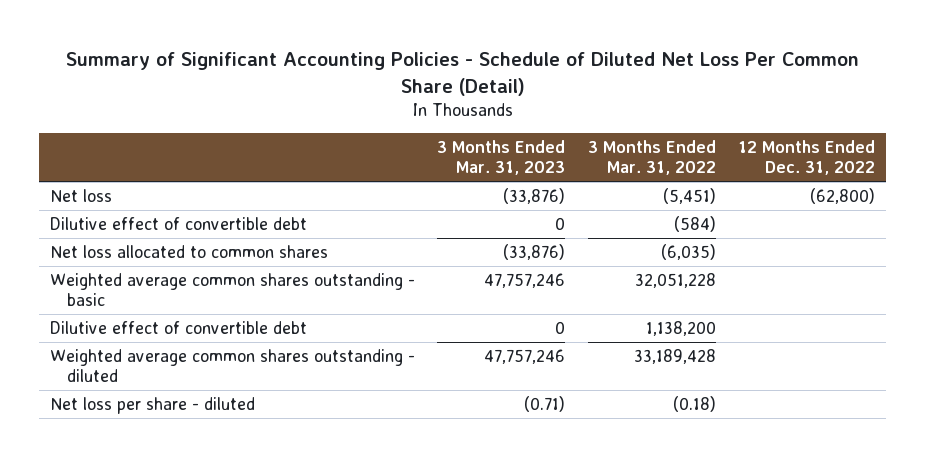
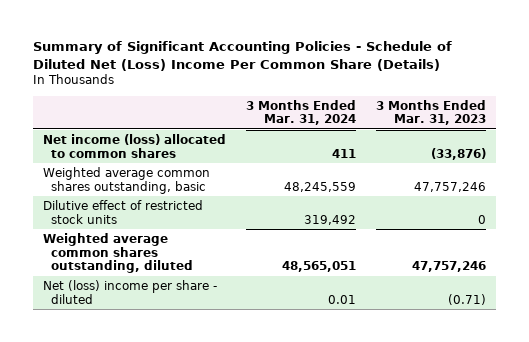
- Summary of Significant Accounting Policies - Schedule of Diluted Net Loss Per Common Share (Detail)
+ Summary of Significant Accounting Policies - Schedule of Diluted Net (Loss) Income Per Common Share (Details)
- | 3 Months Ended Mar. 31, 2023 | 3 Months Ended Mar. 31, 2022 | 12 Months Ended Dec. 31, 2022
+ | 3 Months Ended Mar. 31, 2024 | 3 Months Ended Mar. 31, 2023
- Net loss | (33,876) | (5,451) | (62,800)
- Dilutive effect of convertible debt | 0 | (584) |
- Net loss allocated to common shares | (33,876) | (6,035) |
- Weighted average common shares outstanding - basic | 47,757,246 | 32,051,228 |
- Dilutive effect of convertible debt | 0 | 1,138,200 |
- Weighted average common shares outstanding - diluted | 47,757,246 | 33,189,428 |
- Net loss per share - diluted | (0.71) | (0.18) |
+ Net income (loss) allocated to common shares | 411 | (33,876)
+ Weighted average common shares outstanding, basic | 48,245,559 | 47,757,246
+ Dilutive effect of restricted stock units | 319,492 | 0
+ Weighted average common shares outstanding, diluted | 48,565,051 | 47,757,246
+ Net (loss) income per share - diluted | 0.01 | (0.71)

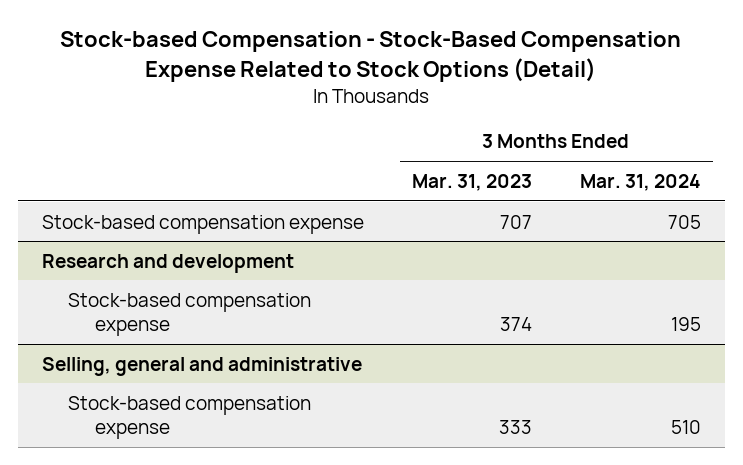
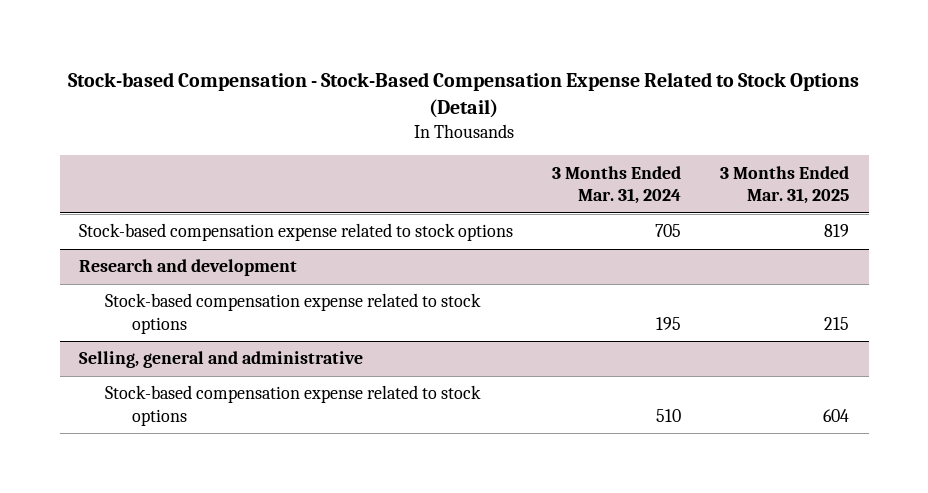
- | 3 Months Ended Mar. 31, 2023 | 3 Months Ended Mar. 31, 2024
+ | 3 Months Ended Mar. 31, 2024 | 3 Months Ended Mar. 31, 2025
- Stock-based compensation expense | 707 | 705
+ Stock-based compensation expense related to stock options | 705 | 819
@ Research and development
- Stock-based compensation expense | 374 | 195
+ Stock-based compensation expense related to stock options | 195 | 215
@ Selling, general and administrative
- Stock-based compensation expense | 333 | 510
+ Stock-based compensation expense related to stock options | 510 | 604

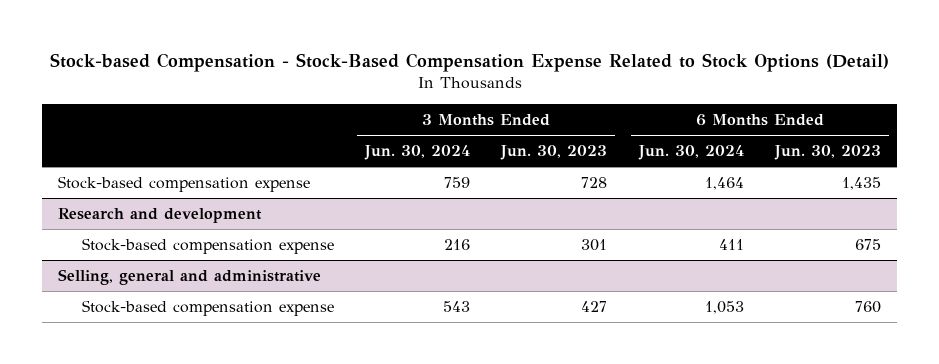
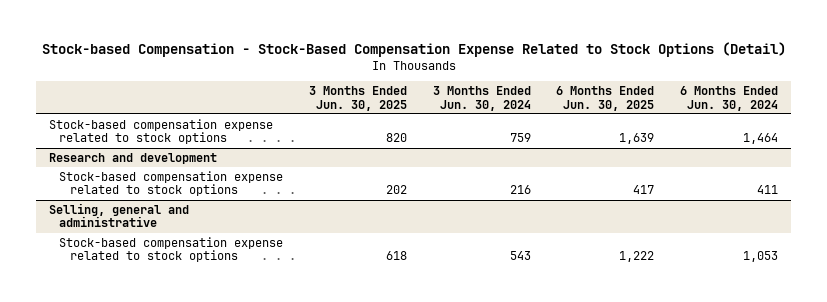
- | 3 Months Ended Jun. 30, 2024 | 3 Months Ended Jun. 30, 2023 | 6 Months Ended Jun. 30, 2024 | 6 Months Ended Jun. 30, 2023
+ | 3 Months Ended Jun. 30, 2025 | 3 Months Ended Jun. 30, 2024 | 6 Months Ended Jun. 30, 2025 | 6 Months Ended Jun. 30, 2024
- Stock-based compensation expense | 759 | 728 | 1,464 | 1,435
+ Stock-based compensation expense related to stock options | 820 | 759 | 1,639 | 1,464
@ Research and development
- Stock-based compensation expense | 216 | 301 | 411 | 675
+ Stock-based compensation expense related to stock options | 202 | 216 | 417 | 411
@ Selling, general and administrative
- Stock-based compensation expense | 543 | 427 | 1,053 | 760
+ Stock-based compensation expense related to stock options | 618 | 543 | 1,222 | 1,053

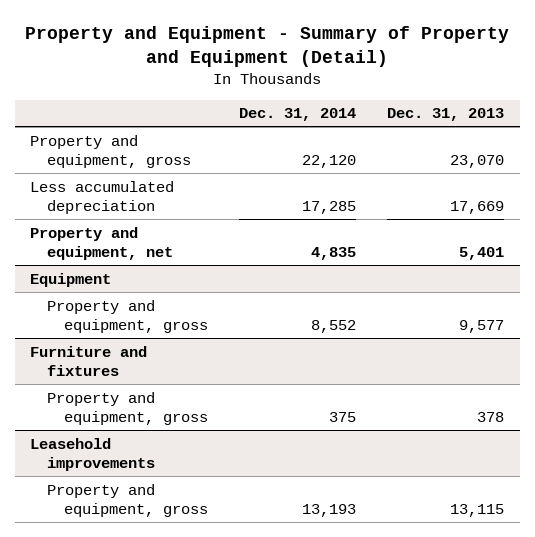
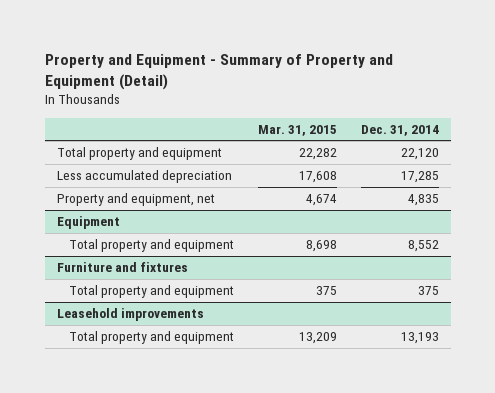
- | Dec. 31, 2014 | Dec. 31, 2013
+ | Mar. 31, 2015 | Dec. 31, 2014
- Property and equipment, gross | 22,120 | 23,070
+ Total property and equipment | 22,282 | 22,120
@ Equipment
- Property and equipment, gross | 8,552 | 9,577
+ Total property and equipment | 8,698 | 8,552
@ Furniture and fixtures
- Property and equipment, gross | 375 | 378
+ Total property and equipment | 375 | 375
@ Leasehold improvements
- Property and equipment, gross | 13,193 | 13,115
+ Total property and equipment | 13,209 | 13,193

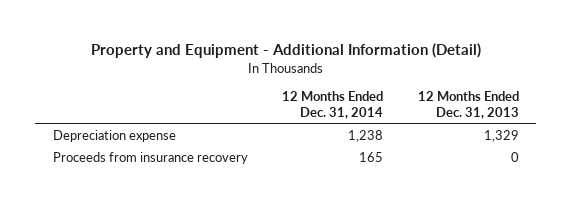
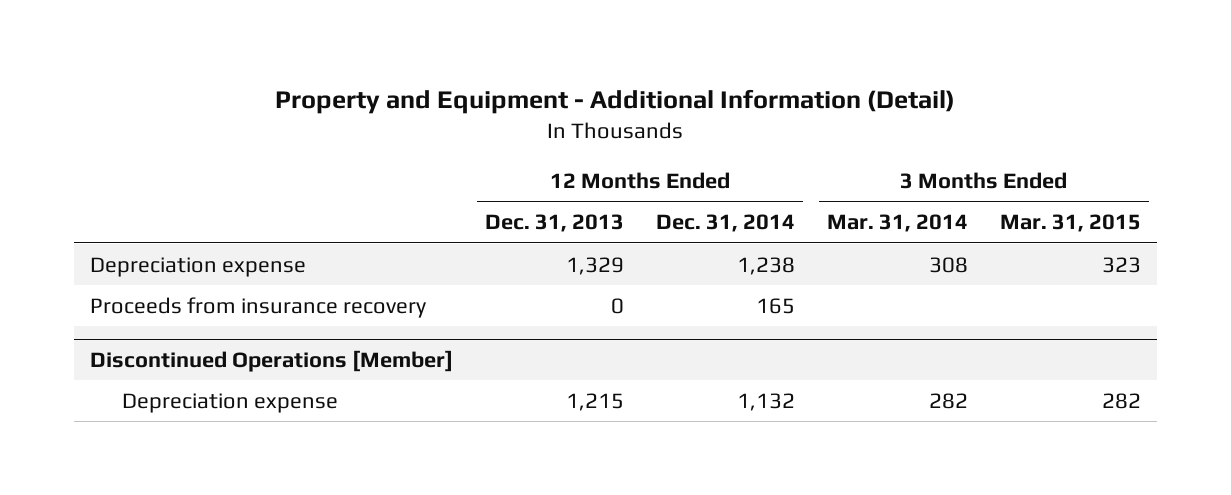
- | 12 Months Ended Dec. 31, 2014 | 12 Months Ended Dec. 31, 2013
+ | 12 Months Ended Dec. 31, 2013 | 12 Months Ended Dec. 31, 2014 | 3 Months Ended Mar. 31, 2014 | 3 Months Ended Mar. 31, 2015
+ Discontinued Operations [Member]
+ Depreciation expense | 1,215 | 1,132 | 282 | 282

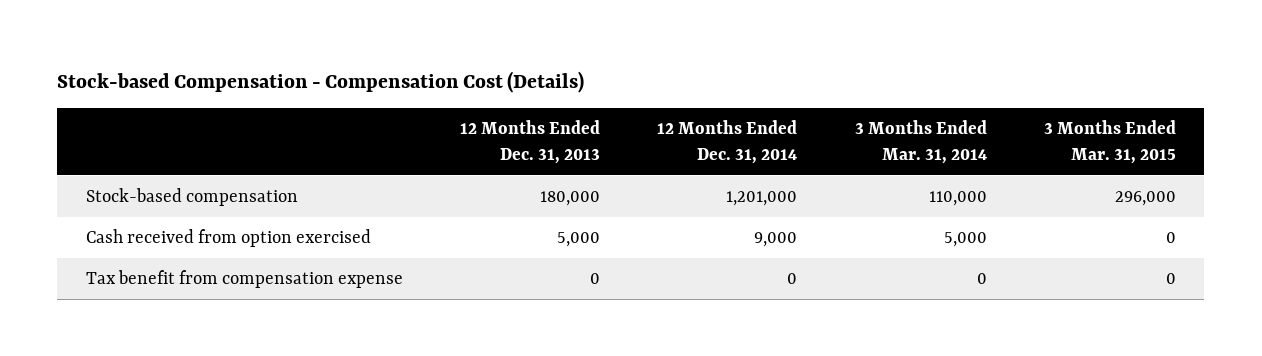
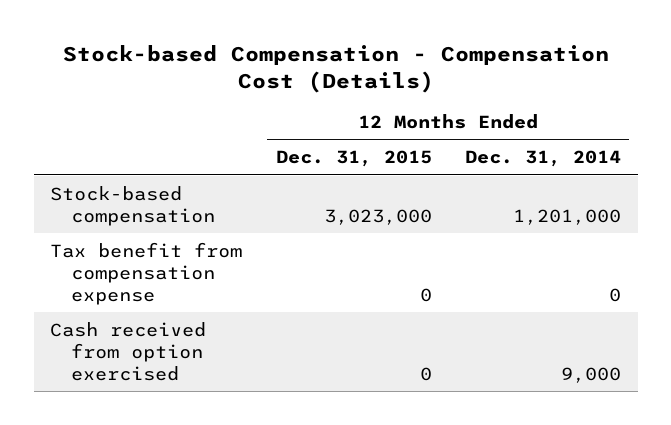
- | 12 Months Ended Dec. 31, 2013 | 12 Months Ended Dec. 31, 2014 | 3 Months Ended Mar. 31, 2014 | 3 Months Ended Mar. 31, 2015
+ | 12 Months Ended Dec. 31, 2015 | 12 Months Ended Dec. 31, 2014
moved down: Cash received from option exercised | 0 | 9,000

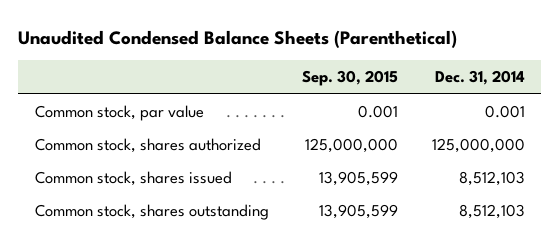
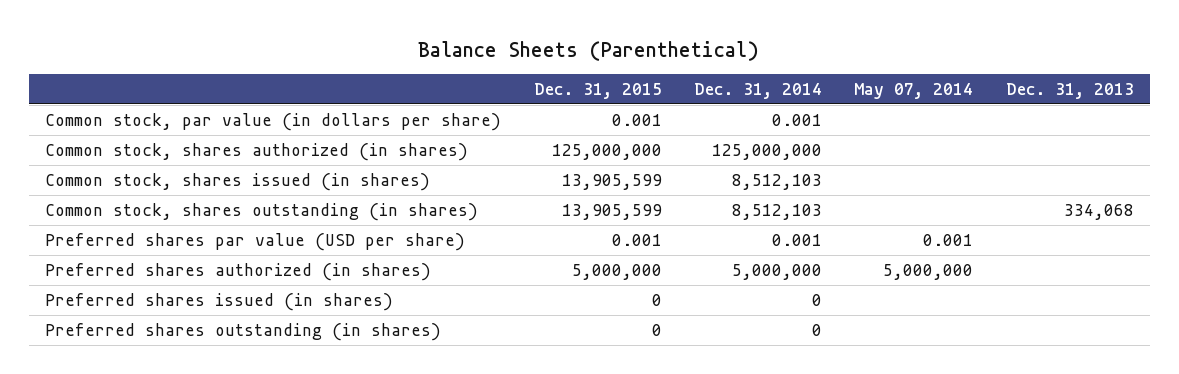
- Unaudited Condensed Balance Sheets (Parenthetical)
+ Balance Sheets (Parenthetical)
- | Sep. 30, 2015 | Dec. 31, 2014
+ | Dec. 31, 2015 | Dec. 31, 2014 | May 07, 2014 | Dec. 31, 2013
- Common stock, par value | 0.001 | 0.001
- Common stock, shares authorized | 125,000,000 | 125,000,000
- Common stock, shares issued | 13,905,599 | 8,512,103
- Common stock, shares outstanding | 13,905,599 | 8,512,103
+ Common stock, par value (in dollars per share) | 0.001 | 0.001 | |
+ Common stock, shares authorized (in shares) | 125,000,000 | 125,000,000 | |
+ Common stock, shares issued (in shares) | 13,905,599 | 8,512,103 | |
+ Common stock, shares outstanding (in shares) | 13,905,599 | 8,512,103 | | 334,068
+ Preferred shares par value (USD per share) | 0.001 | 0.001 | 0.001 |
+ Preferred shares authorized (in shares) | 5,000,000 | 5,000,000 | 5,000,000 |
+ Preferred shares issued (in shares) | 0 | 0 | |
+ Preferred shares outstanding (in shares) | 0 | 0 | |

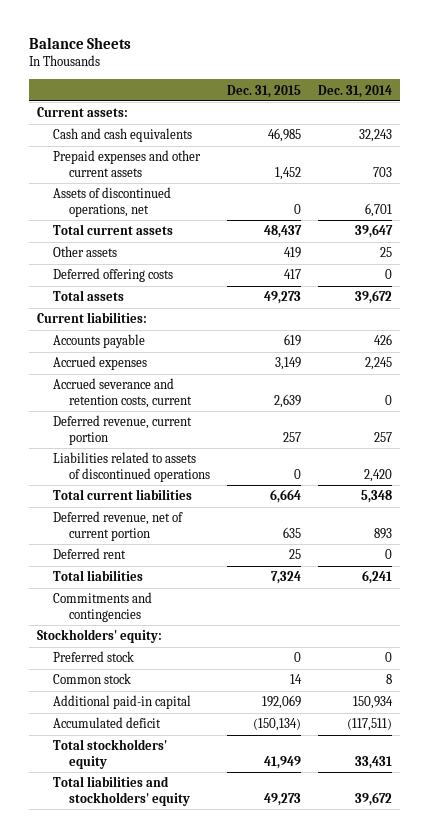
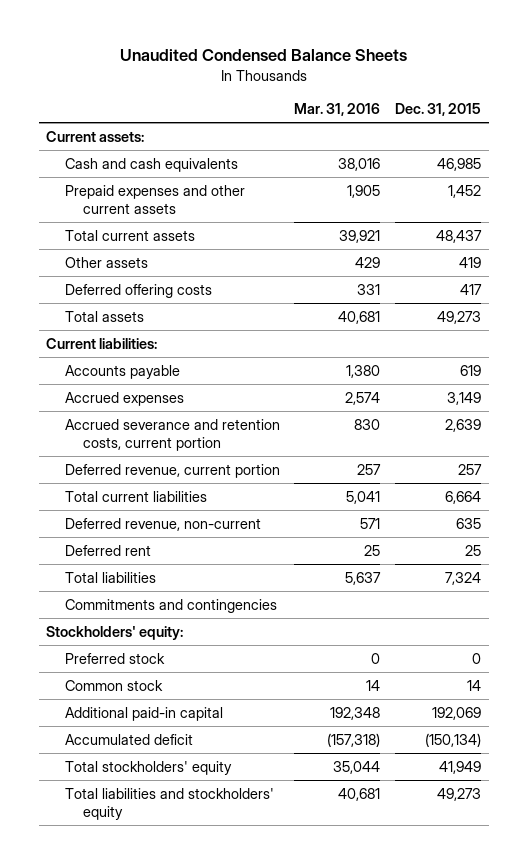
- Balance Sheets
+ Unaudited Condensed Balance Sheets
- | Dec. 31, 2015 | Dec. 31, 2014
+ | Mar. 31, 2016 | Dec. 31, 2015
- Assets of discontinued operations, net | 0 | 6,701
- Accrued severance and retention costs, current | 2,639 | 0
+ Accrued severance and retention costs, current portion | 830 | 2,639
- Liabilities related to assets of discontinued operations | 0 | 2,420
- Deferred revenue, net of current portion | 635 | 893
+ Deferred revenue, non-current | 571 | 635

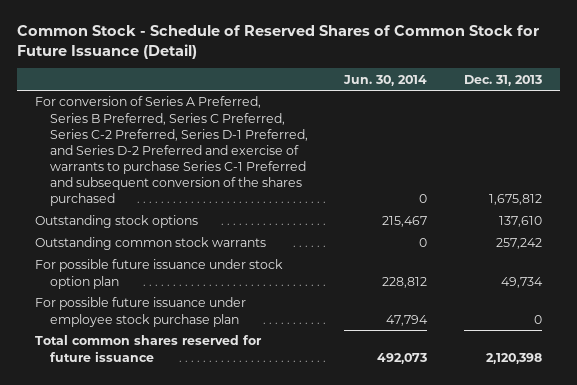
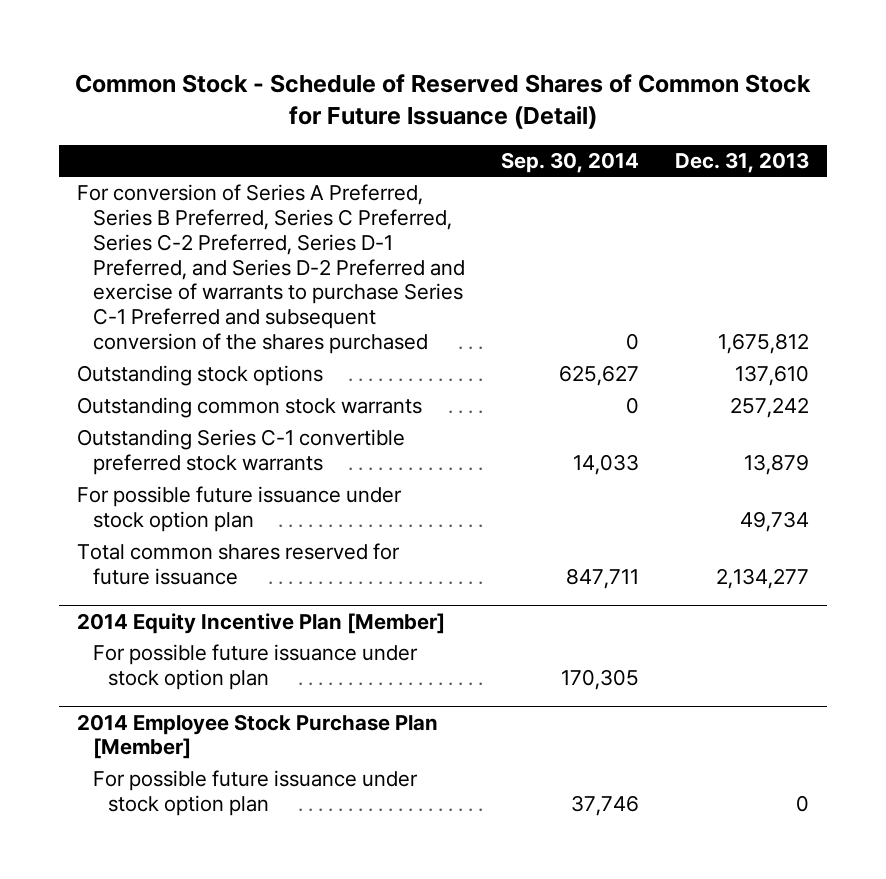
- | Jun. 30, 2014 | Dec. 31, 2013
+ | Sep. 30, 2014 | Dec. 31, 2013
+ Outstanding Series C-1 convertible preferred stock warrants | 14,033 | 13,879
- For possible future issuance under employee stock purchase plan | 47,794 | 0
- Total common shares reserved for future issuance | 492,073 | 2,120,398
+ Total common shares reserved for future issuance | 847,711 | 2,134,277
+ 2014 Equity Incentive Plan [Member]
+ For possible future issuance under stock option plan | 170,305 |
+ 2014 Employee Stock Purchase Plan [Member]
+ For possible future issuance under stock option plan | 37,746 | 0

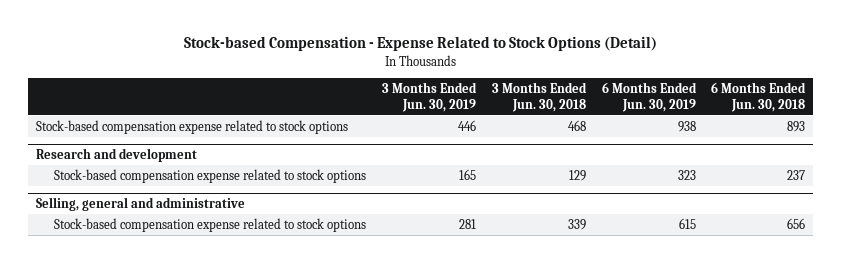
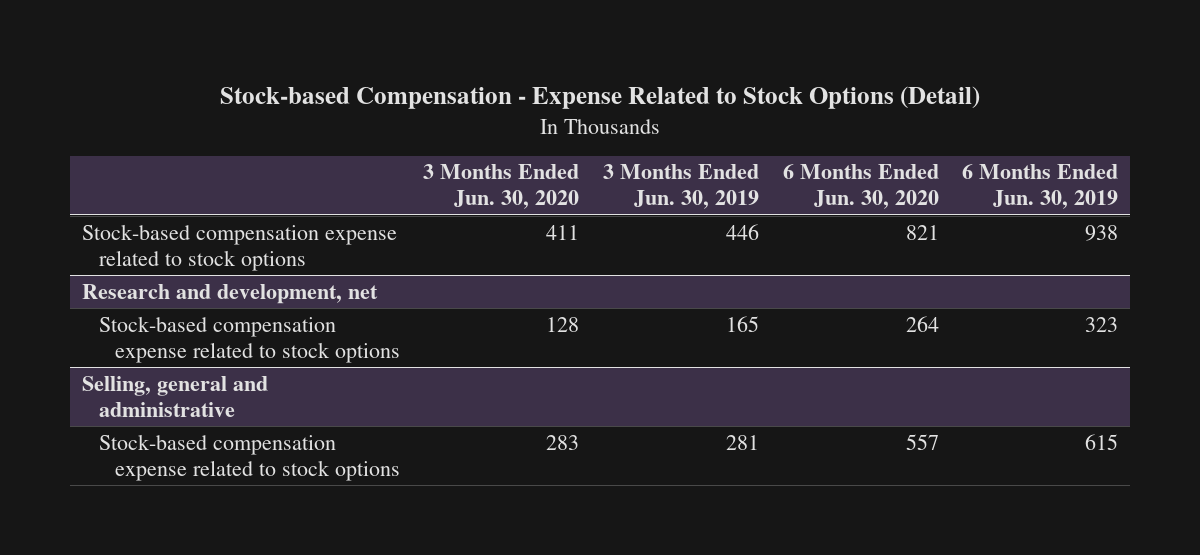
- | 3 Months Ended Jun. 30, 2019 | 3 Months Ended Jun. 30, 2018 | 6 Months Ended Jun. 30, 2019 | 6 Months Ended Jun. 30, 2018
+ | 3 Months Ended Jun. 30, 2020 | 3 Months Ended Jun. 30, 2019 | 6 Months Ended Jun. 30, 2020 | 6 Months Ended Jun. 30, 2019
- Research and development
+ Research and development, net

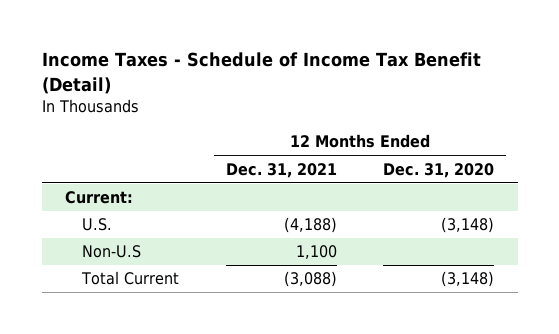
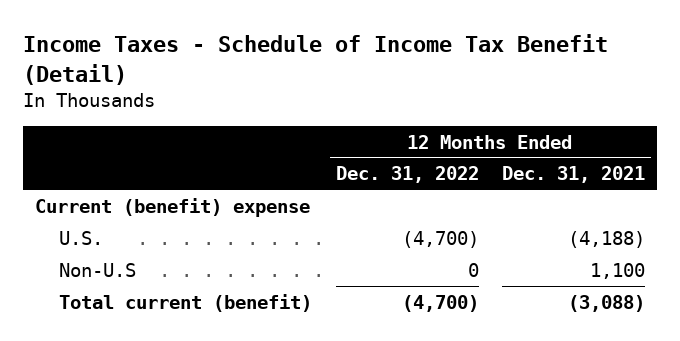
- | 12 Months Ended Dec. 31, 2021 | 12 Months Ended Dec. 31, 2020
+ | 12 Months Ended Dec. 31, 2022 | 12 Months Ended Dec. 31, 2021
- Current:
+ Current (benefit) expense
- Total Current | (3,088) | (3,148)
+ Total current (benefit) | (4,700) | (3,088)

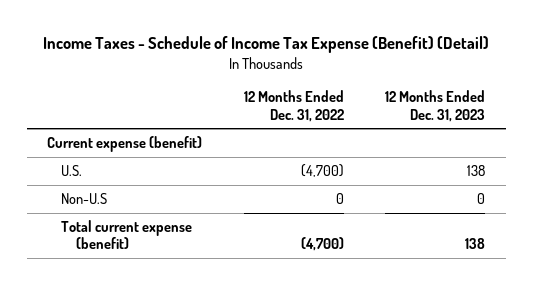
- Income Taxes - Schedule of Income Tax Benefit (Detail)
+ Income Taxes - Schedule of Income Tax Expense (Benefit) (Detail)
- | 12 Months Ended Dec. 31, 2022 | 12 Months Ended Dec. 31, 2021
+ | 12 Months Ended Dec. 31, 2022 | 12 Months Ended Dec. 31, 2023
- Current (benefit) expense
+ Current expense (benefit)
- Total current (benefit) | (4,700) | (3,088)
+ Total current expense (benefit) | (4,700) | 138

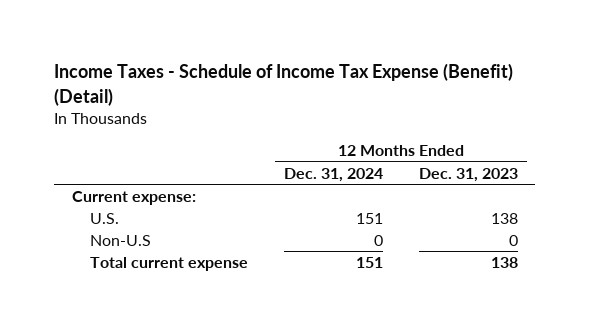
- | 12 Months Ended Dec. 31, 2022 | 12 Months Ended Dec. 31, 2023
+ | 12 Months Ended Dec. 31, 2024 | 12 Months Ended Dec. 31, 2023
- Current expense (benefit)
+ Current expense:
- Total current expense (benefit) | (4,700) | 138
+ Total current expense | 151 | 138

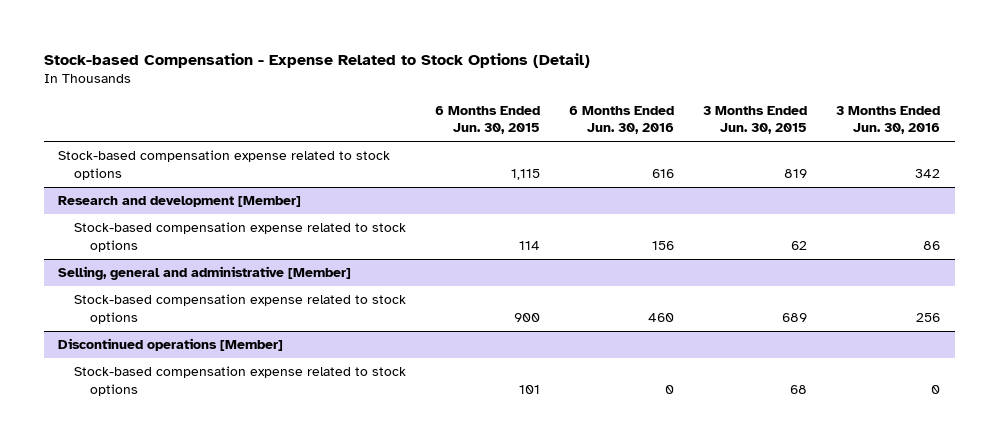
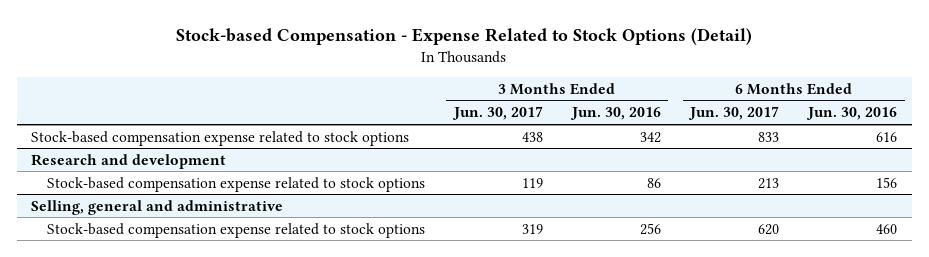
- | 6 Months Ended Jun. 30, 2015 | 6 Months Ended Jun. 30, 2016 | 3 Months Ended Jun. 30, 2015 | 3 Months Ended Jun. 30, 2016
+ | 3 Months Ended Jun. 30, 2017 | 3 Months Ended Jun. 30, 2016 | 6 Months Ended Jun. 30, 2017 | 6 Months Ended Jun. 30, 2016
- Research and development [Member]
+ Research and development
- Selling, general and administrative [Member]
+ Selling, general and administrative
- Discontinued operations [Member]
- Stock-based compensation expense related to stock options | 101 | 0 | 68 | 0

